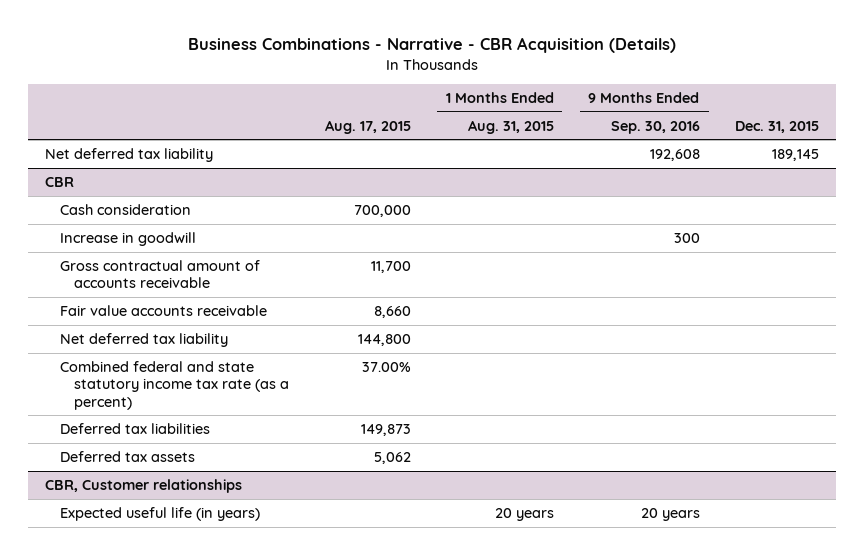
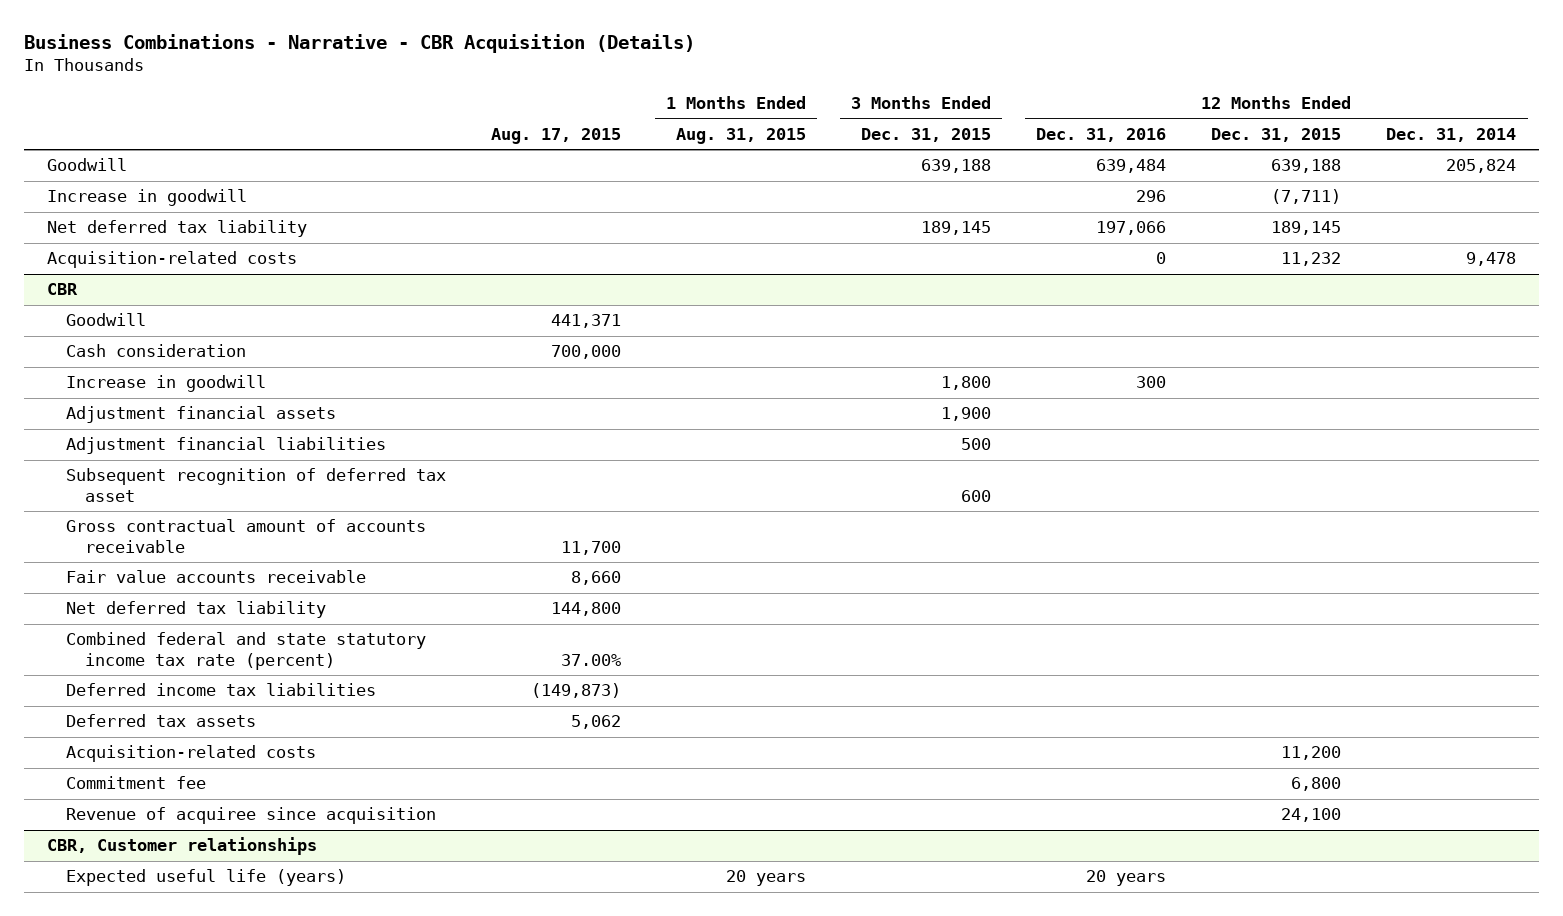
- | Aug. 17, 2015 | 1 Months Ended Aug. 31, 2015 | 9 Months Ended Sep. 30, 2016 | Dec. 31, 2015
+ | Aug. 17, 2015 | 1 Months Ended Aug. 31, 2015 | 3 Months Ended Dec. 31, 2015 | 12 Months Ended Dec. 31, 2016 | 12 Months Ended Dec. 31, 2015 | 12 Months Ended Dec. 31, 2014
+ Goodwill | | | 639,188 | 639,484 | 639,188 | 205,824
+ Increase in goodwill | | | | 296 | (7,711) |
+ Acquisition-related costs | | | | 0 | 11,232 | 9,478
@ CBR
+ Goodwill | 441,371 | | | | |
+ Adjustment financial assets | | | 1,900 | | |
+ Adjustment financial liabilities | | | 500 | | |
+ Subsequent recognition of deferred tax asset | | | 600 | | |
- Combined federal and state statutory income tax rate (as a percent) | 37.00% | | |
- Deferred tax liabilities | 149,873 | | |
+ Combined federal and state statutory income tax rate (percent) | 37.00% | | | | |
+ Deferred income tax liabilities | (149,873) | | | | |
+ Acquisition-related costs | | | | | 11,200 |
+ Commitment fee | | | | | 6,800 |
+ Revenue of acquiree since acquisition | | | | | 24,100 |
@ CBR, Customer relationships
- Expected useful life (in years) | | 20 years | 20 years |
+ Expected useful life (years) | | 20 years | | 20 years | |

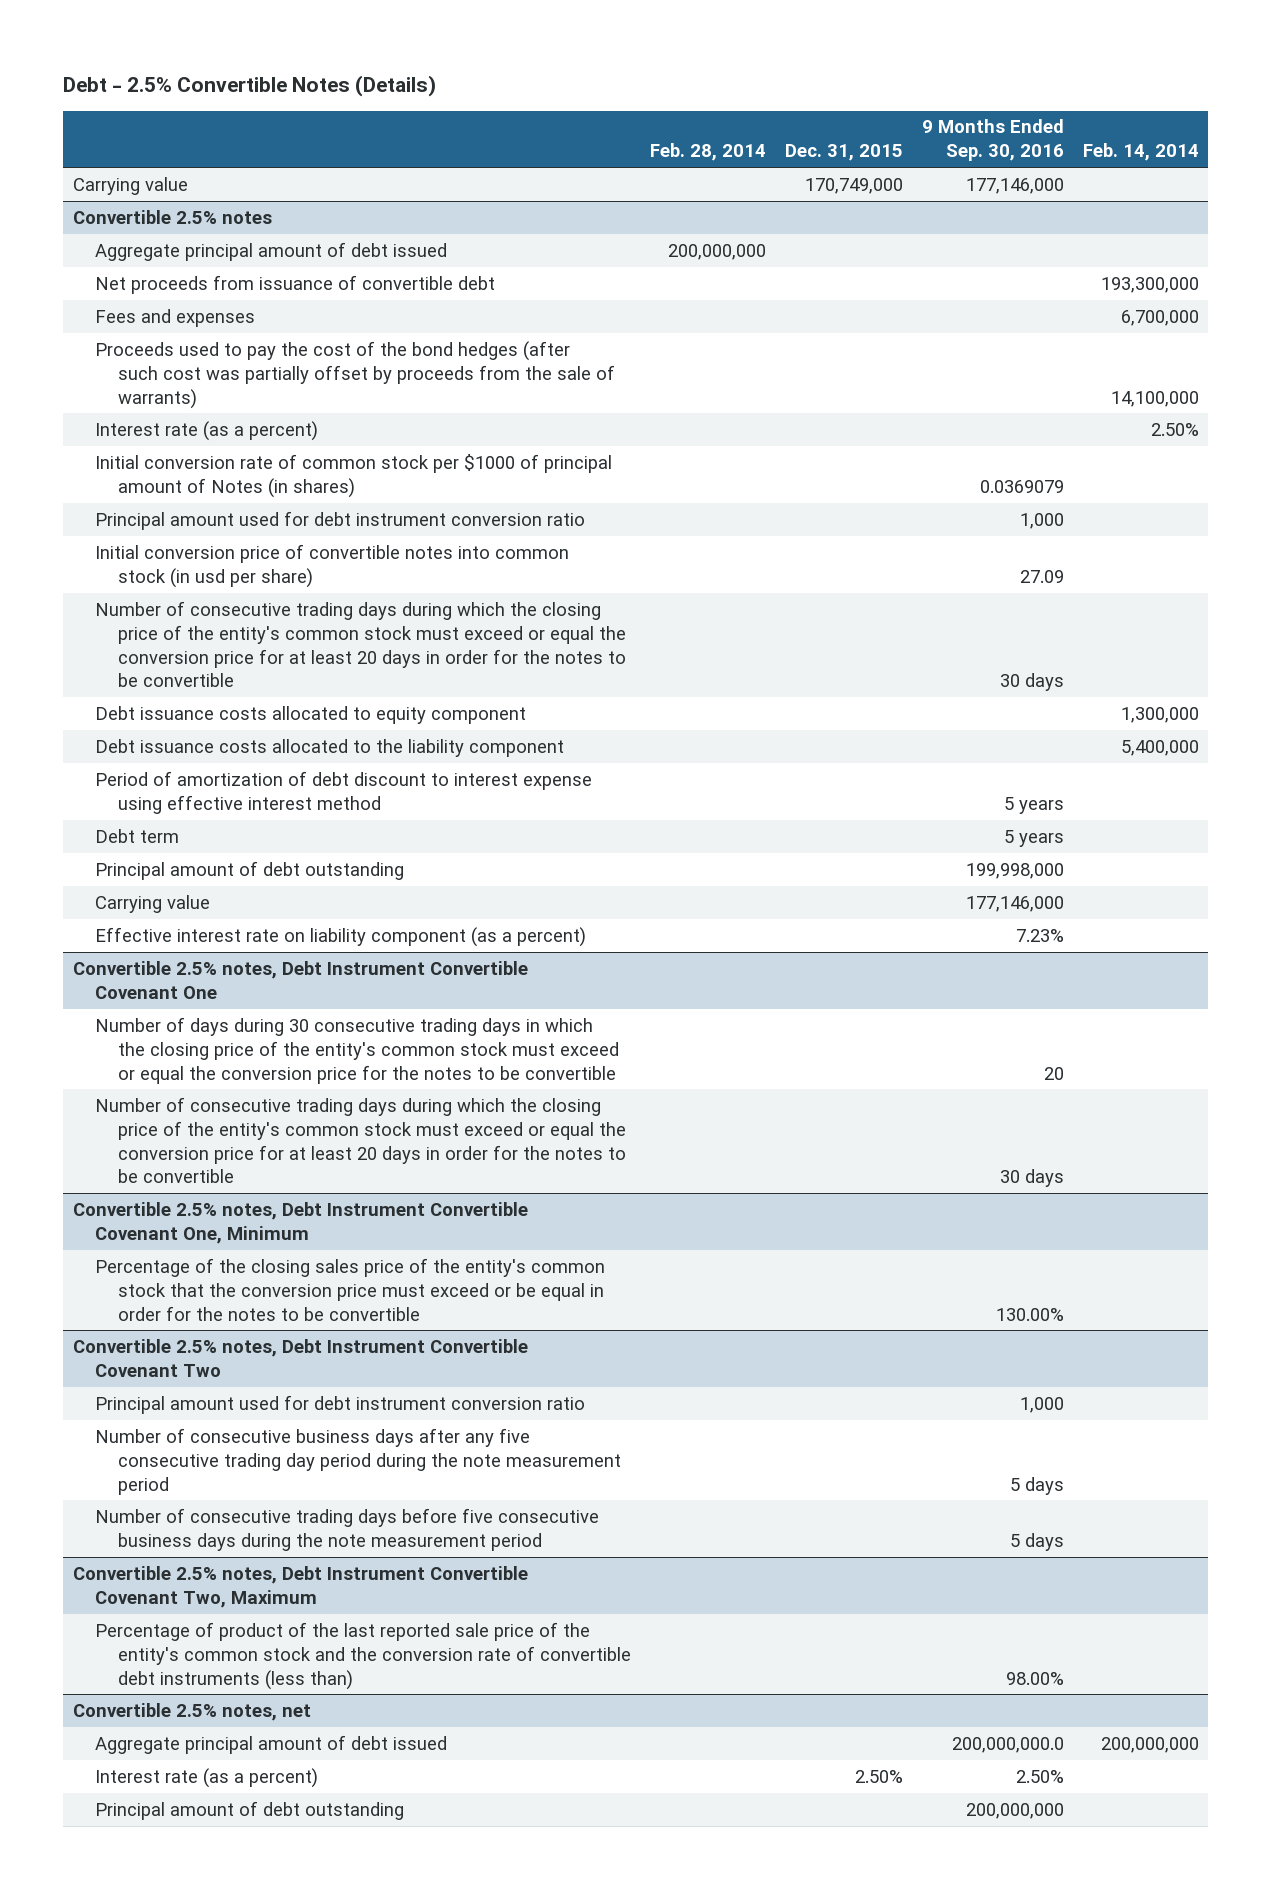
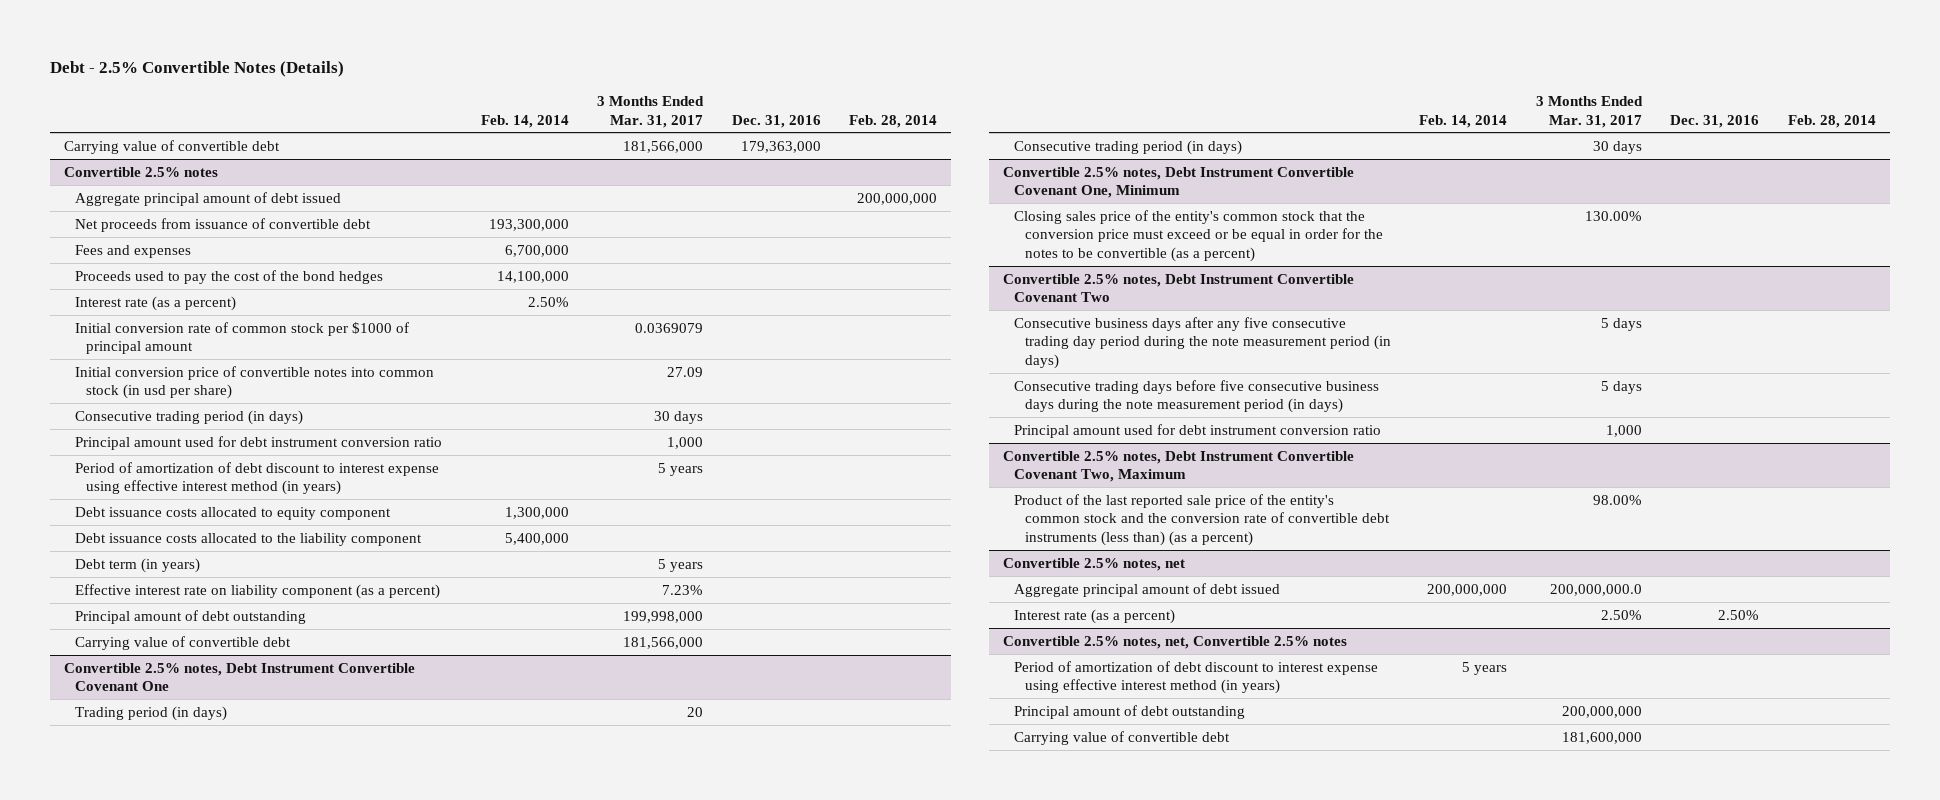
- | Feb. 28, 2014 | Dec. 31, 2015 | 9 Months Ended Sep. 30, 2016 | Feb. 14, 2014
+ | Feb. 14, 2014 | 3 Months Ended Mar. 31, 2017 | Dec. 31, 2016 | Feb. 28, 2014
- Carrying value | | 170,749,000 | 177,146,000 |
+ Carrying value of convertible debt | | 181,566,000 | 179,363,000 |
@ Convertible 2.5% notes
- Proceeds used to pay the cost of the bond hedges (after such cost was partially offset by proceeds from the sale of warrants) | | | | 14,100,000
+ Proceeds used to pay the cost of the bond hedges | 14,100,000 | | |
- Initial conversion rate of common stock per $1000 of principal amount of Notes (in shares) | | | 0.0369079 |
+ Initial conversion rate of common stock per $1000 of principal amount | | 0.0369079 | |
- Number of consecutive trading days during which the closing price of the entity's common stock must exceed or equal the conversion price for at least 20 days in order for the notes to be convertible | | | 30 days |
+ Consecutive trading period (in days) | | 30 days | |
moved down: Principal amount used for debt instrument conversion ratio | | 1,000 | |
+ Period of amortization of debt discount to interest expense using effective interest method (in years) | | 5 years | |
- Period of amortization of debt discount to interest expense using effective interest method | | | 5 years |
- Debt term | | | 5 years |
- Carrying value | | | 177,146,000 |
+ Debt term (in years) | | 5 years | |
moved down: Principal amount of debt outstanding | | 199,998,000 | |
+ Carrying value of convertible debt | | 181,566,000 | |
@ Convertible 2.5% notes, Debt Instrument Convertible Covenant One
- Number of days during 30 consecutive trading days in which the closing price of the entity's common stock must exceed or equal the conversion price for the notes to be convertible | | | 20 |
- Number of consecutive trading days during which the closing price of the entity's common stock must exceed or equal the conversion price for at least 20 days in order for the notes to be convertible | | | 30 days |
+ Trading period (in days) | | 20 | |
+ Consecutive trading period (in days) | | 30 days | |
@ Convertible 2.5% notes, Debt Instrument Convertible Covenant One, Minimum
- Percentage of the closing sales price of the entity's common stock that the conversion price must exceed or be equal in order for the notes to be convertible | | | 130.00% |
+ Closing sales price of the entity's common stock that the conversion price must exceed or be equal in order for the notes to be convertible (as a percent) | | 130.00% | |
@ Convertible 2.5% notes, Debt Instrument Convertible Covenant Two
+ Consecutive business days after any five consecutive trading day period during the note measurement period (in days) | | 5 days | |
+ Consecutive trading days before five consecutive business days during the note measurement period (in days) | | 5 days | |
- Number of consecutive business days after any five consecutive trading day period during the note measurement period | | | 5 days |
- Number of consecutive trading days before five consecutive business days during the note measurement period | | | 5 days |
@ Convertible 2.5% notes, Debt Instrument Convertible Covenant Two, Maximum
- Percentage of product of the last reported sale price of the entity's common stock and the conversion rate of convertible debt instruments (less than) | | | 98.00% |
+ Product of the last reported sale price of the entity's common stock and the conversion rate of convertible debt instruments (less than) (as a percent) | | 98.00% | |
@ Convertible 2.5% notes, net
- Principal amount of debt outstanding | | | 200,000,000 |
+ Convertible 2.5% notes, net, Convertible 2.5% notes
+ Period of amortization of debt discount to interest expense using effective interest method (in years) | 5 years | | |
+ Principal amount of debt outstanding | | 200,000,000 | |
+ Carrying value of convertible debt | | 181,600,000 | |

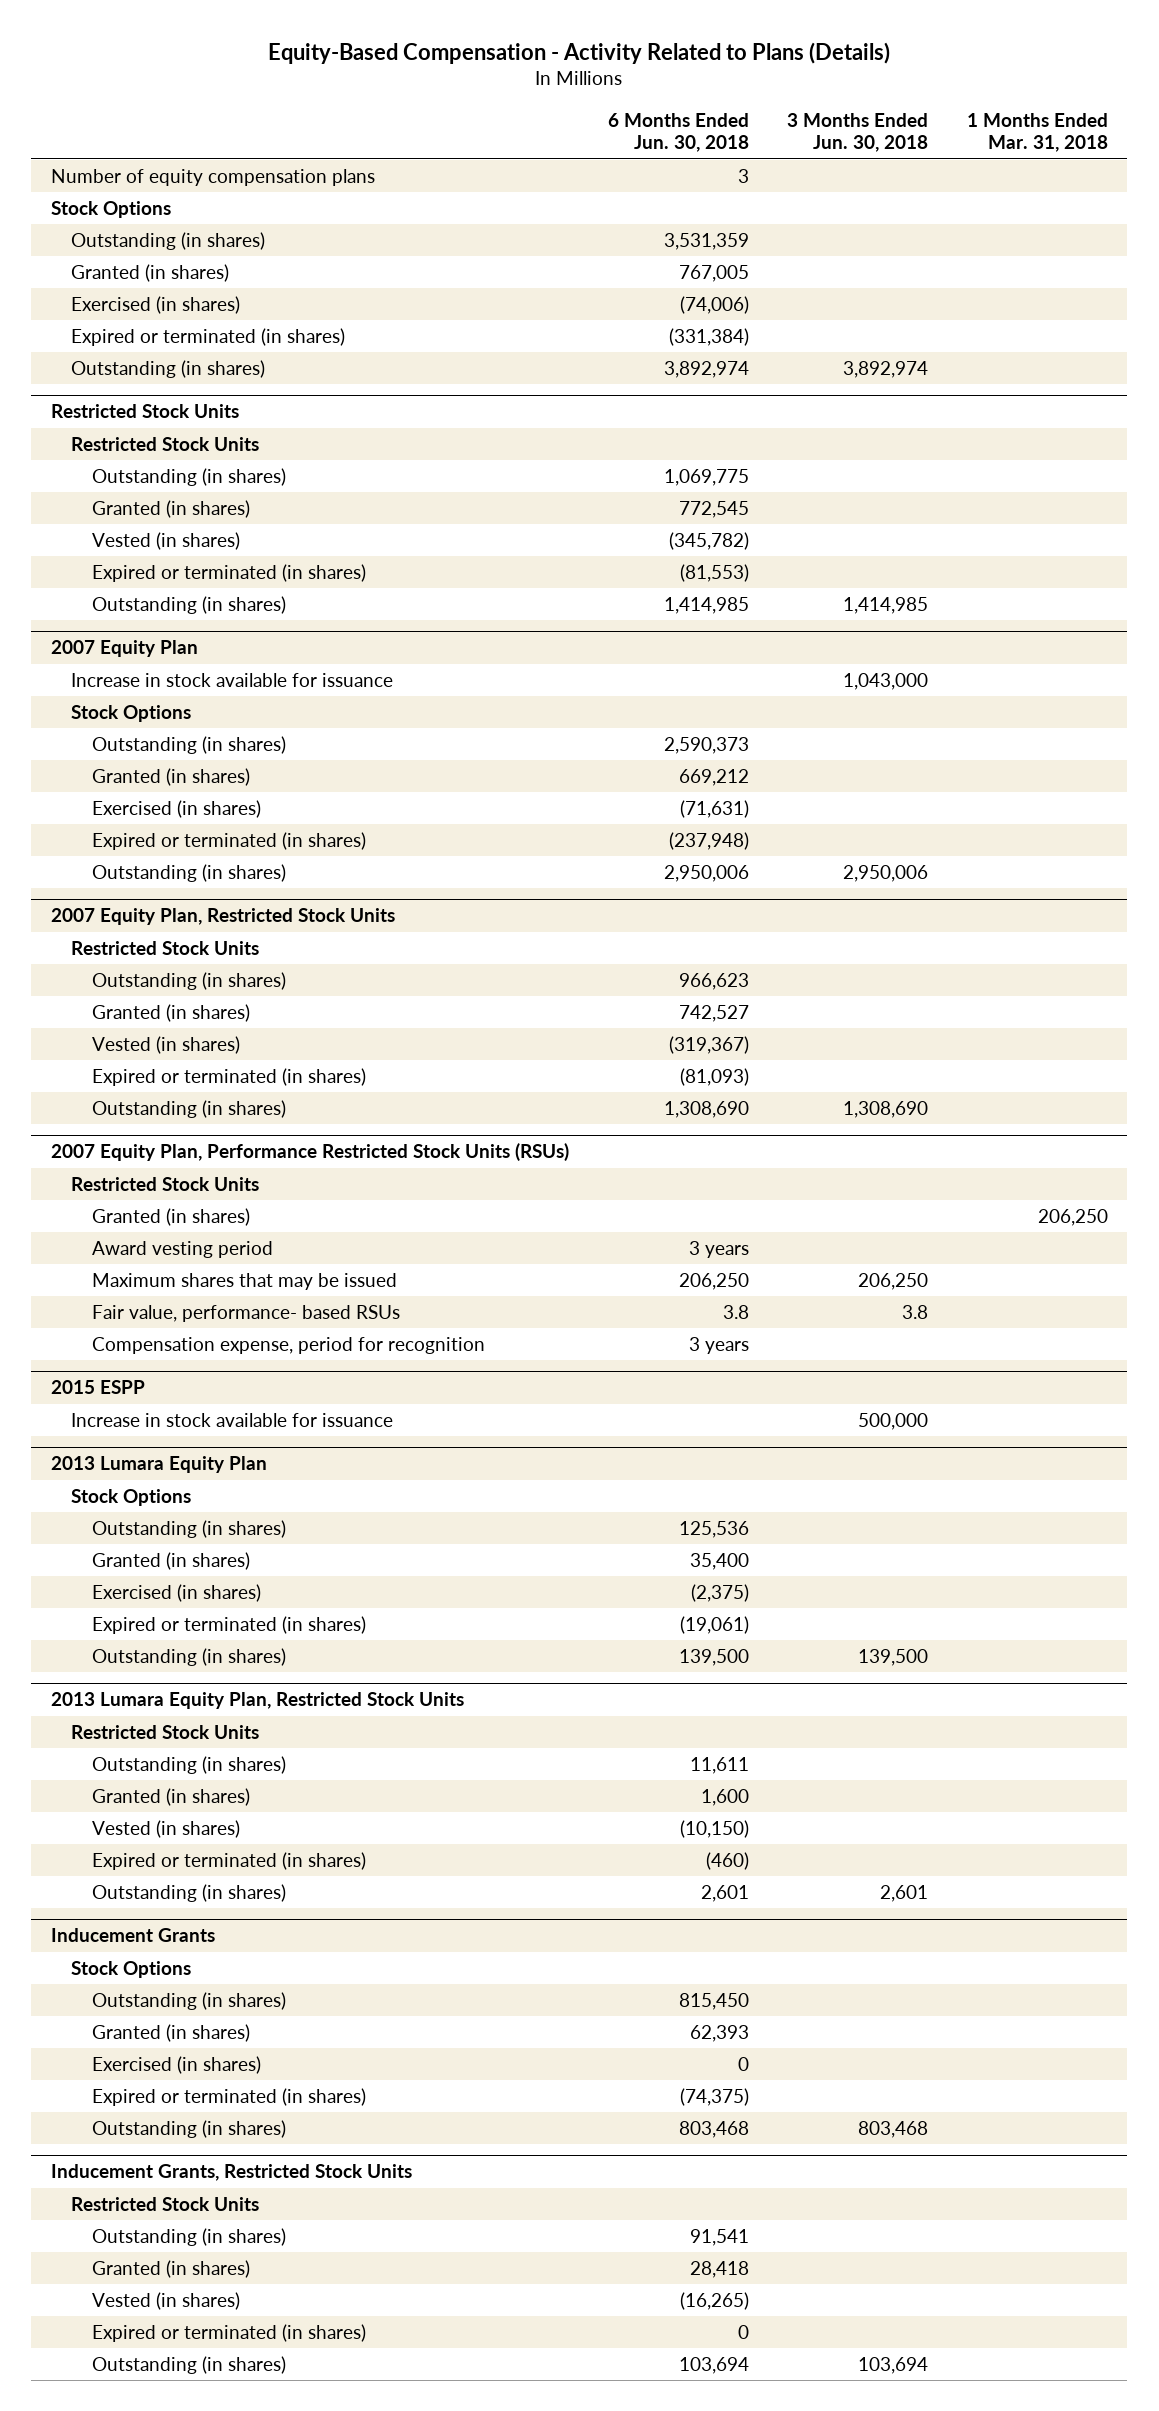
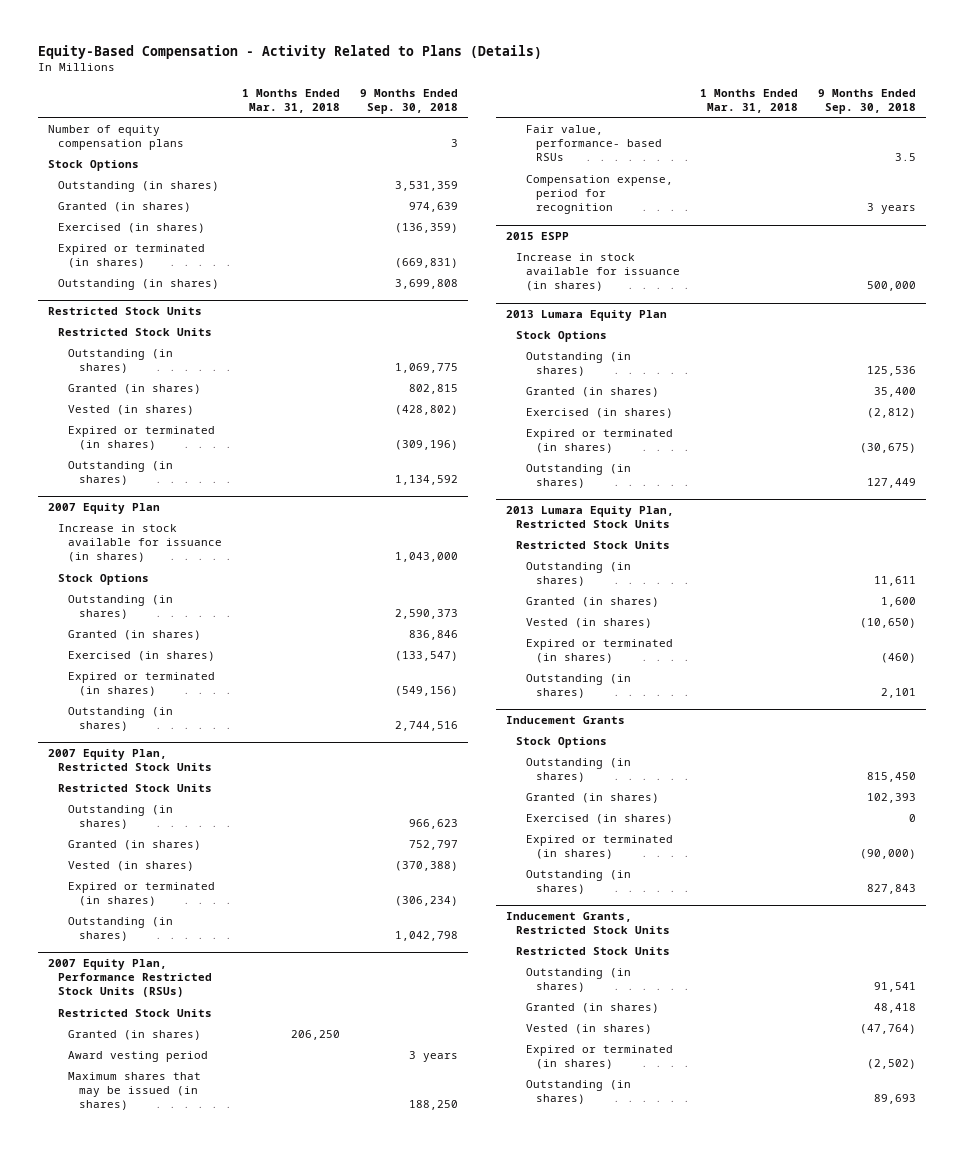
- | 6 Months Ended Jun. 30, 2018 | 3 Months Ended Jun. 30, 2018 | 1 Months Ended Mar. 31, 2018
+ | 1 Months Ended Mar. 31, 2018 | 9 Months Ended Sep. 30, 2018
@ 2007 Equity Plan
- Increase in stock available for issuance | | 1,043,000 |
+ Increase in stock available for issuance (in shares) | | 1,043,000
@ 2007 Equity Plan, Performance Restricted Stock Units (RSUs)
- Maximum shares that may be issued | 206,250 | 206,250 |
+ Maximum shares that may be issued (in shares) | | 188,250
@ 2015 ESPP
- Increase in stock available for issuance | | 500,000 |
+ Increase in stock available for issuance (in shares) | | 500,000

